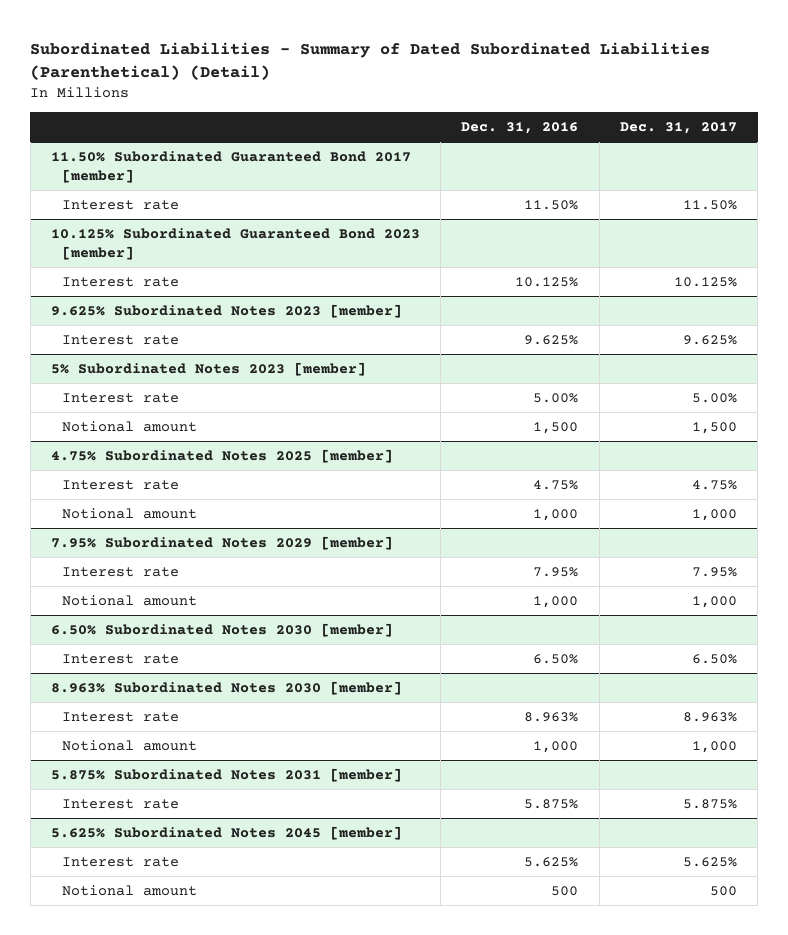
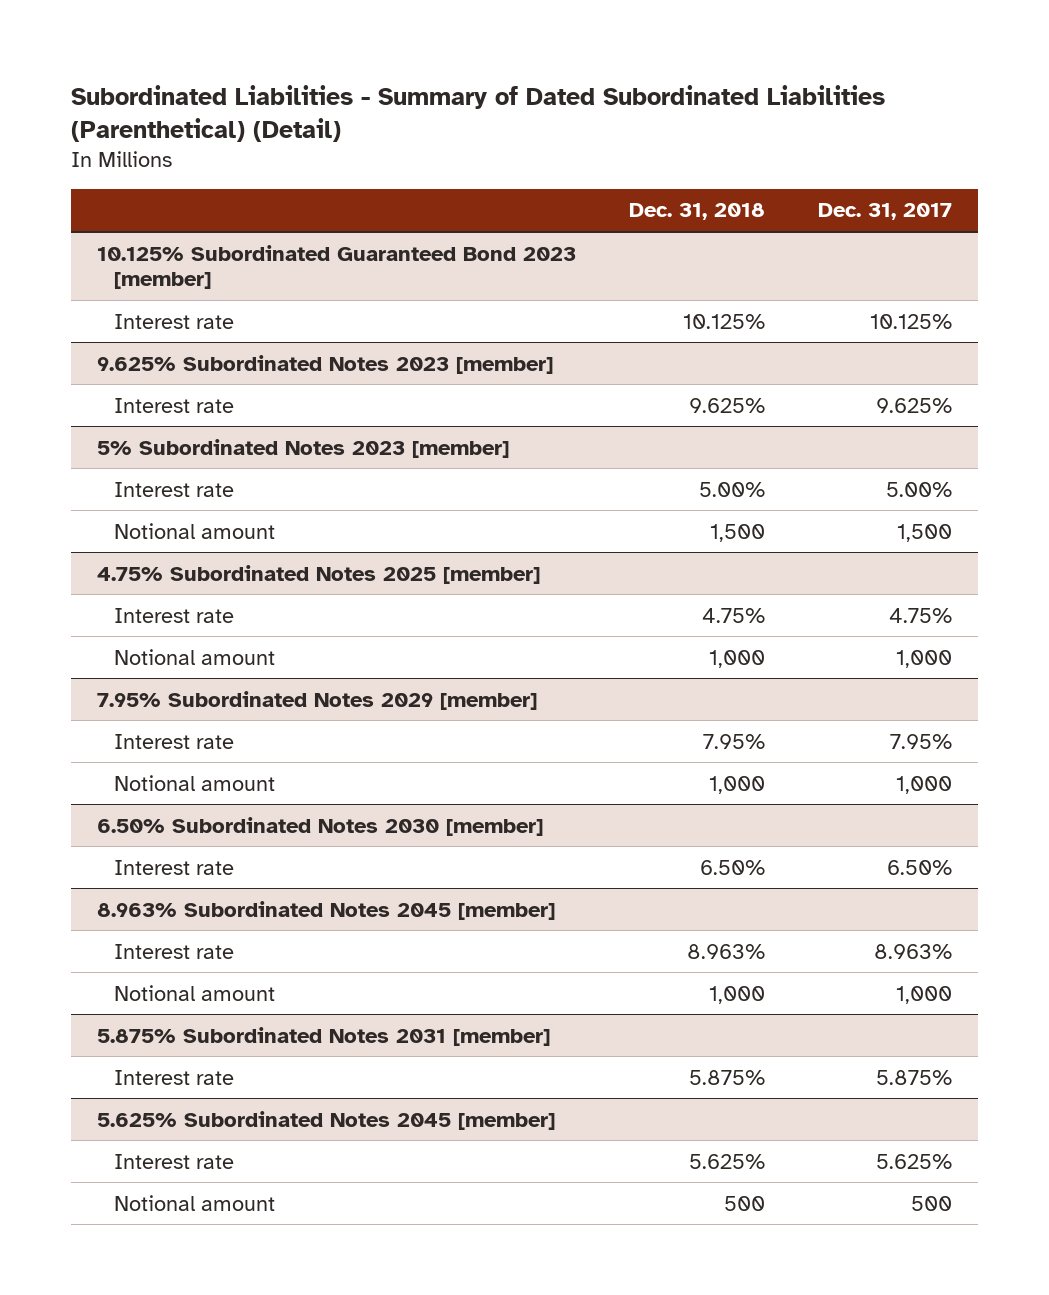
- | Dec. 31, 2016 | Dec. 31, 2017
+ | Dec. 31, 2018 | Dec. 31, 2017
- 11.50% Subordinated Guaranteed Bond 2017 [member]
- Interest rate | 11.50% | 11.50%
- 8.963% Subordinated Notes 2030 [member]
+ 8.963% Subordinated Notes 2045 [member]

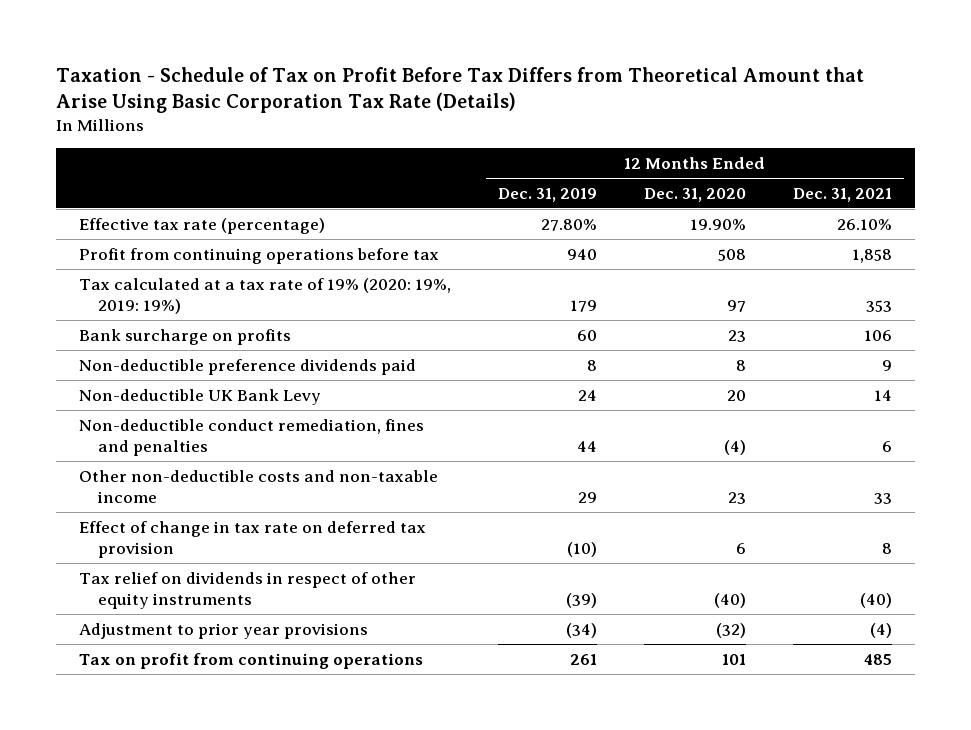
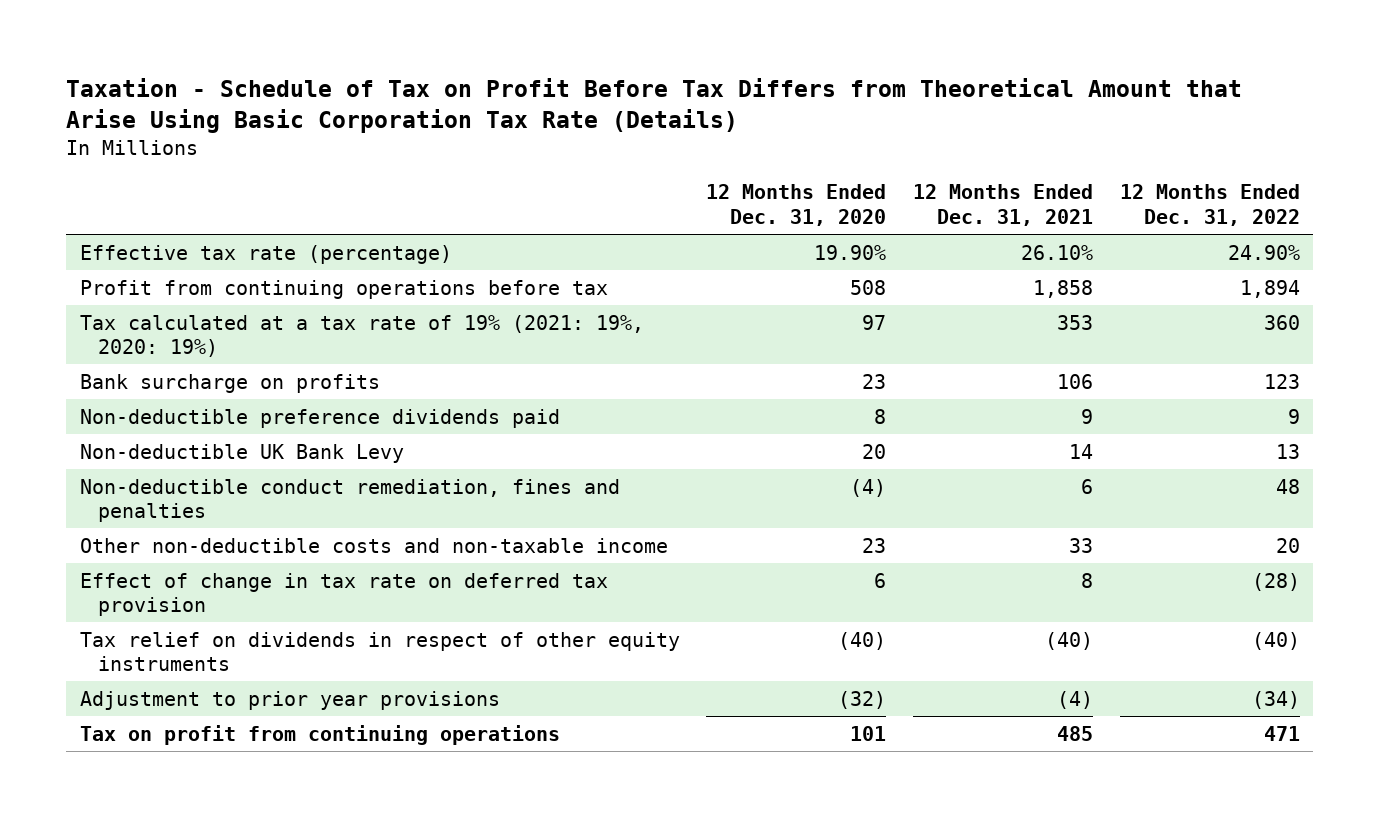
- | 12 Months Ended Dec. 31, 2019 | 12 Months Ended Dec. 31, 2020 | 12 Months Ended Dec. 31, 2021
+ | 12 Months Ended Dec. 31, 2020 | 12 Months Ended Dec. 31, 2021 | 12 Months Ended Dec. 31, 2022
- Tax calculated at a tax rate of 19% (2020: 19%, 2019: 19%) | 179 | 97 | 353
+ Tax calculated at a tax rate of 19% (2021: 19%, 2020: 19%) | 97 | 353 | 360

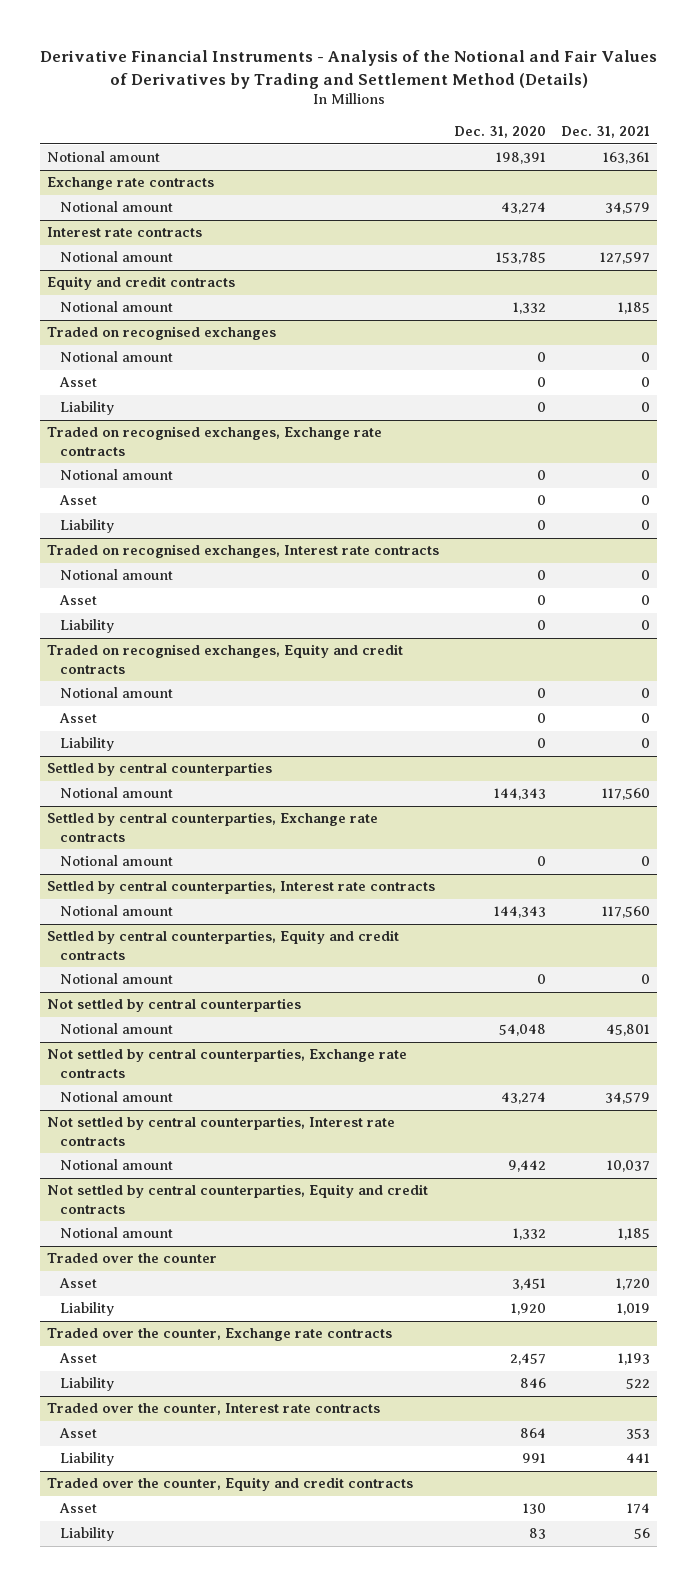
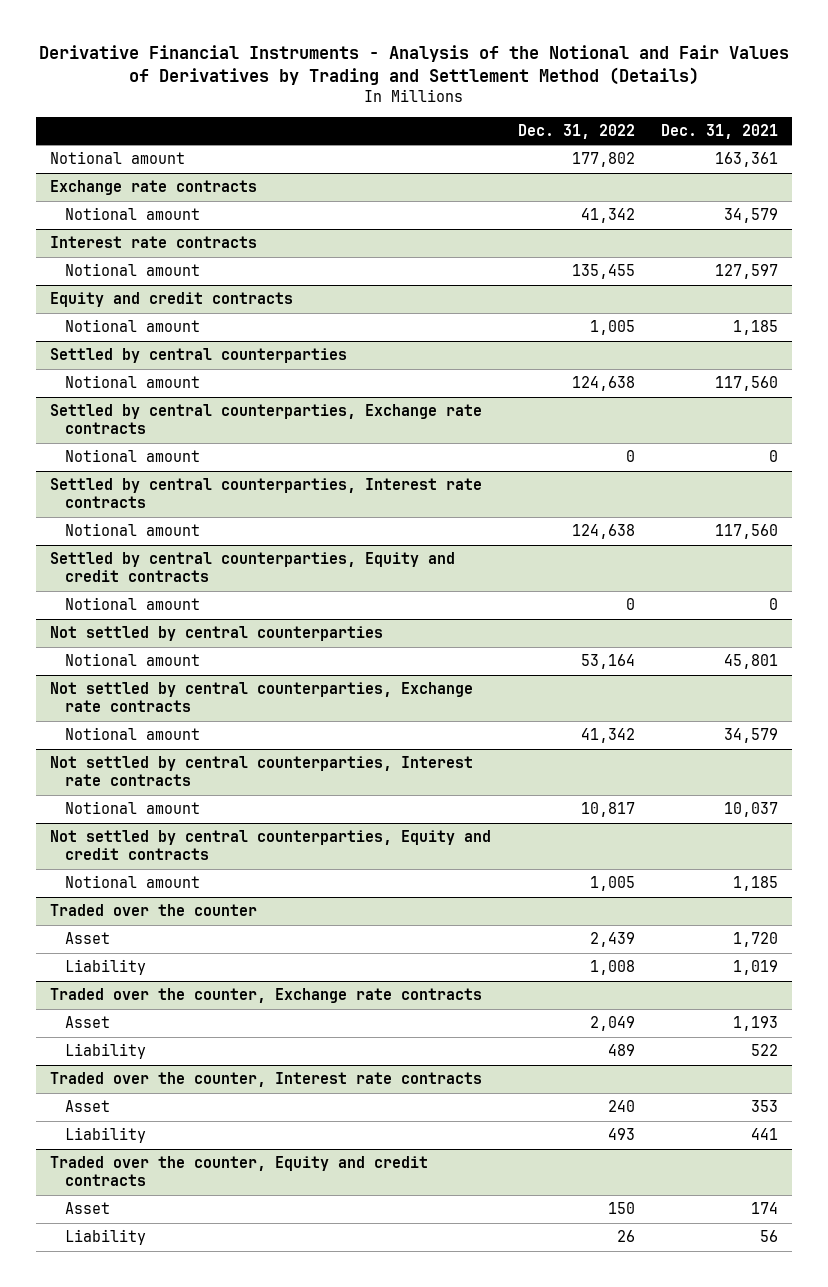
- | Dec. 31, 2020 | Dec. 31, 2021
+ | Dec. 31, 2022 | Dec. 31, 2021
- Traded on recognised exchanges
- Notional amount | 0 | 0
- Asset | 0 | 0
- Liability | 0 | 0
- Traded on recognised exchanges, Exchange rate contracts
- Notional amount | 0 | 0
- Asset | 0 | 0
- Liability | 0 | 0
- Traded on recognised exchanges, Interest rate contracts
- Notional amount | 0 | 0
- Asset | 0 | 0
- Liability | 0 | 0
- Traded on recognised exchanges, Equity and credit contracts
- Notional amount | 0 | 0
- Asset | 0 | 0
- Liability | 0 | 0

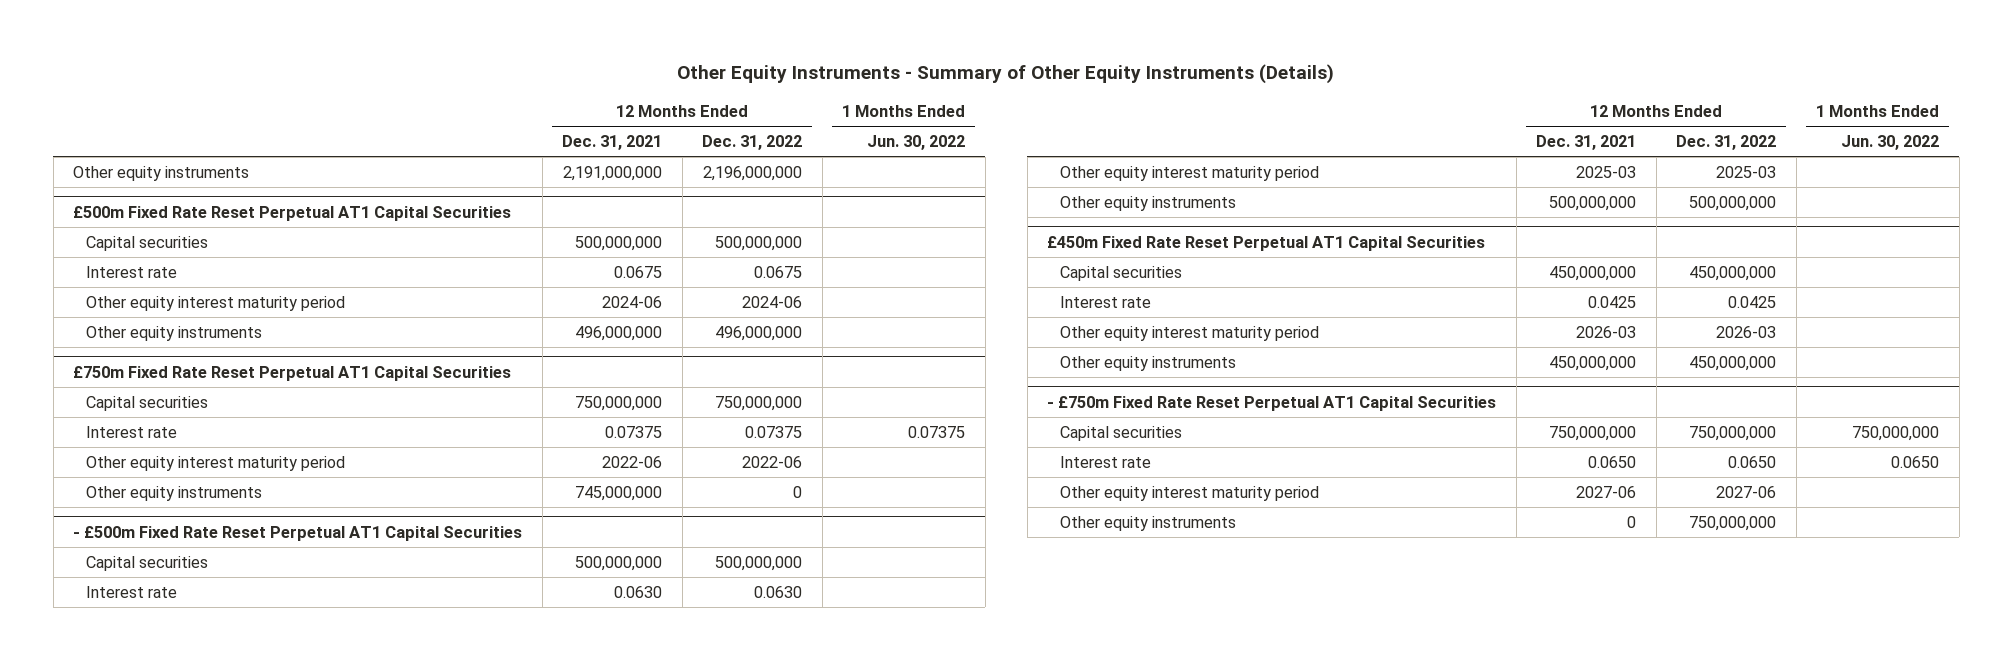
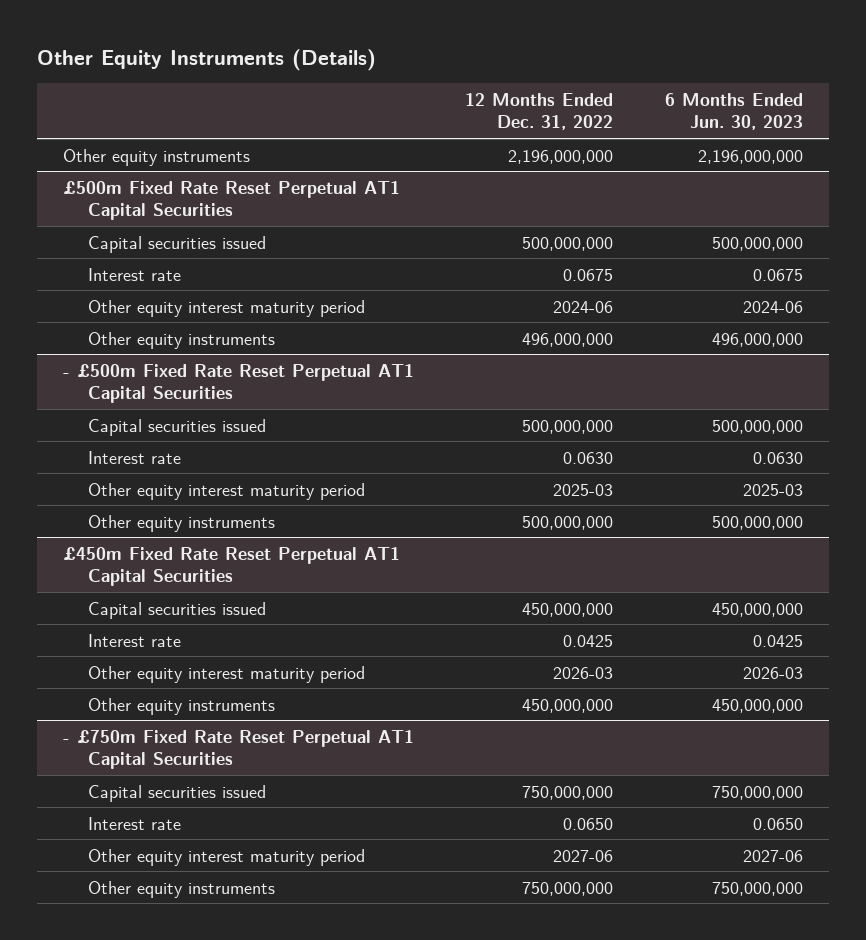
- Other Equity Instruments - Summary of Other Equity Instruments (Details)
+ Other Equity Instruments (Details)
- | 12 Months Ended Dec. 31, 2021 | 12 Months Ended Dec. 31, 2022 | 1 Months Ended Jun. 30, 2022
+ | 12 Months Ended Dec. 31, 2022 | 6 Months Ended Jun. 30, 2023
@ £500m Fixed Rate Reset Perpetual AT1 Capital Securities
- Capital securities | 500,000,000 | 500,000,000 |
+ Capital securities issued | 500,000,000 | 500,000,000
- £750m Fixed Rate Reset Perpetual AT1 Capital Securities
- Capital securities | 750,000,000 | 750,000,000 |
- Interest rate | 0.07375 | 0.07375 | 0.07375
- Other equity interest maturity period | 2022-06 | 2022-06 |
- Other equity instruments | 745,000,000 | 0 |
@ - £500m Fixed Rate Reset Perpetual AT1 Capital Securities
- Capital securities | 500,000,000 | 500,000,000 |
+ Capital securities issued | 500,000,000 | 500,000,000
@ £450m Fixed Rate Reset Perpetual AT1 Capital Securities
- Capital securities | 450,000,000 | 450,000,000 |
+ Capital securities issued | 450,000,000 | 450,000,000
@ - £750m Fixed Rate Reset Perpetual AT1 Capital Securities
- Capital securities | 750,000,000 | 750,000,000 | 750,000,000
+ Capital securities issued | 750,000,000 | 750,000,000

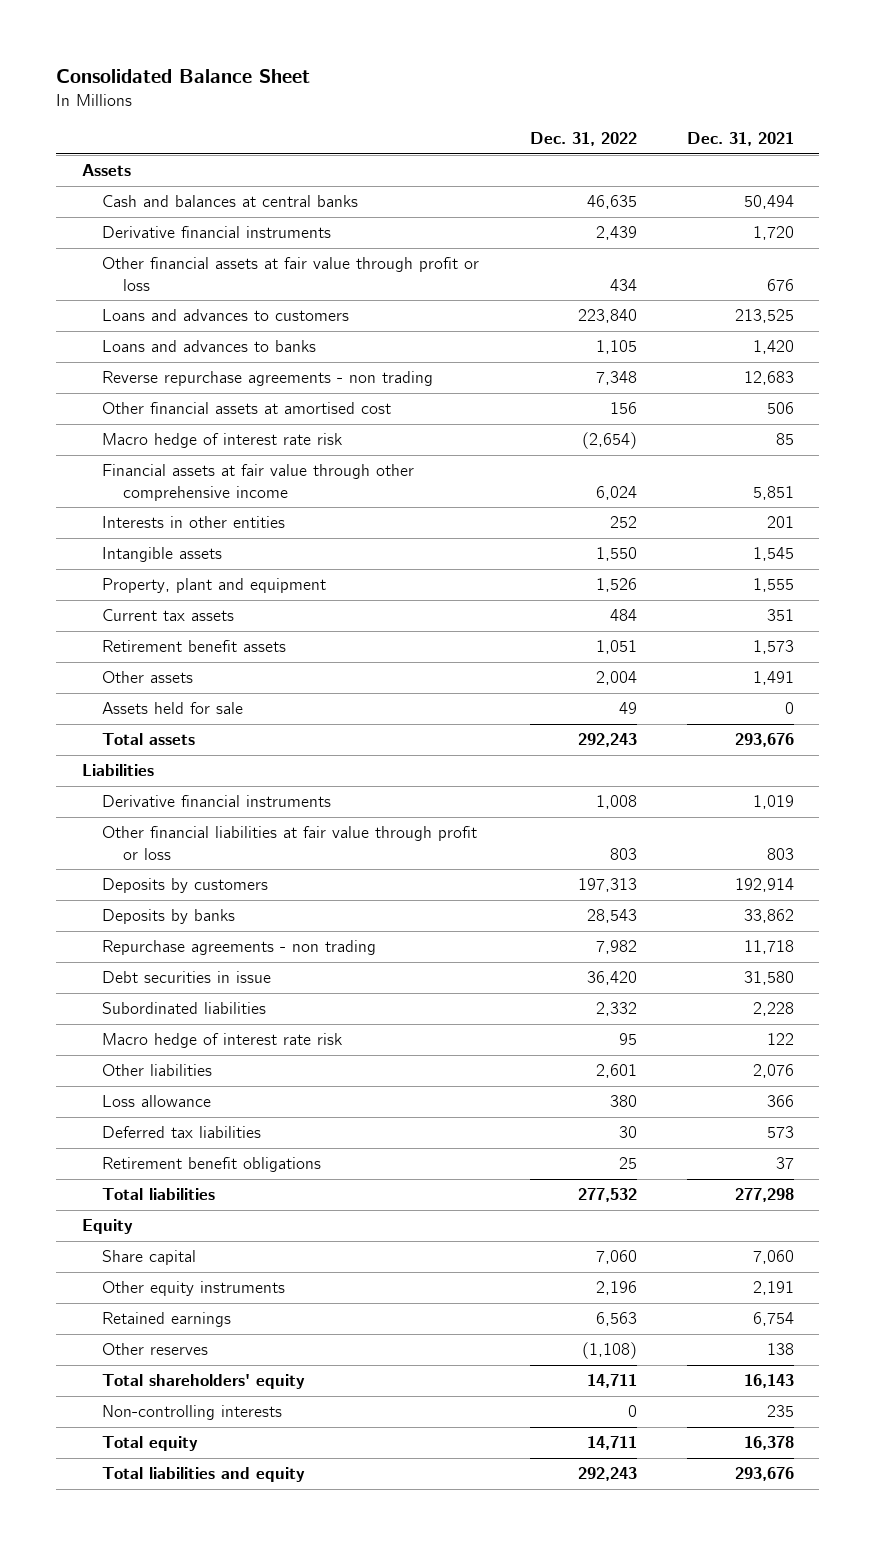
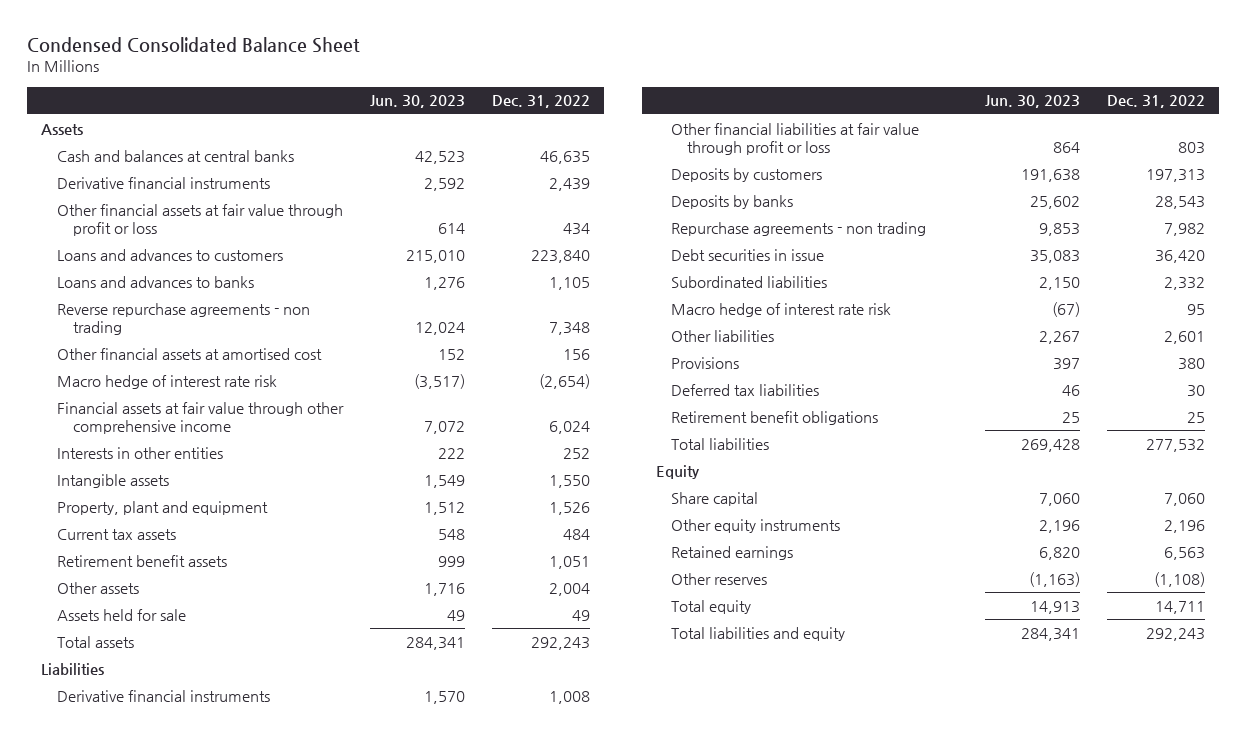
- Consolidated Balance Sheet
+ Condensed Consolidated Balance Sheet
- | Dec. 31, 2022 | Dec. 31, 2021
+ | Jun. 30, 2023 | Dec. 31, 2022
- Loss allowance | 380 | 366
+ Provisions | 397 | 380
- Total shareholders' equity | 14,711 | 16,143
- Non-controlling interests | 0 | 235

